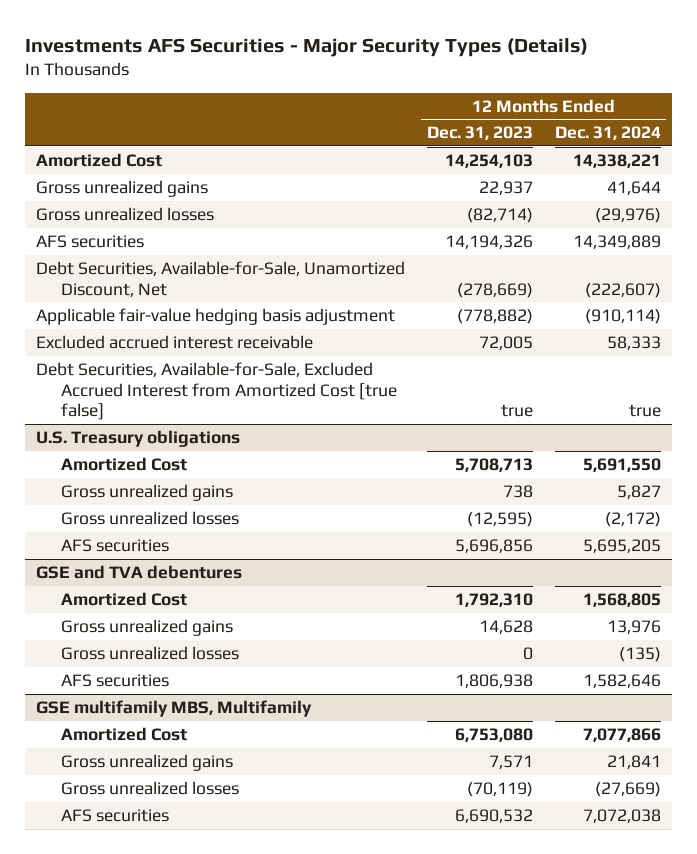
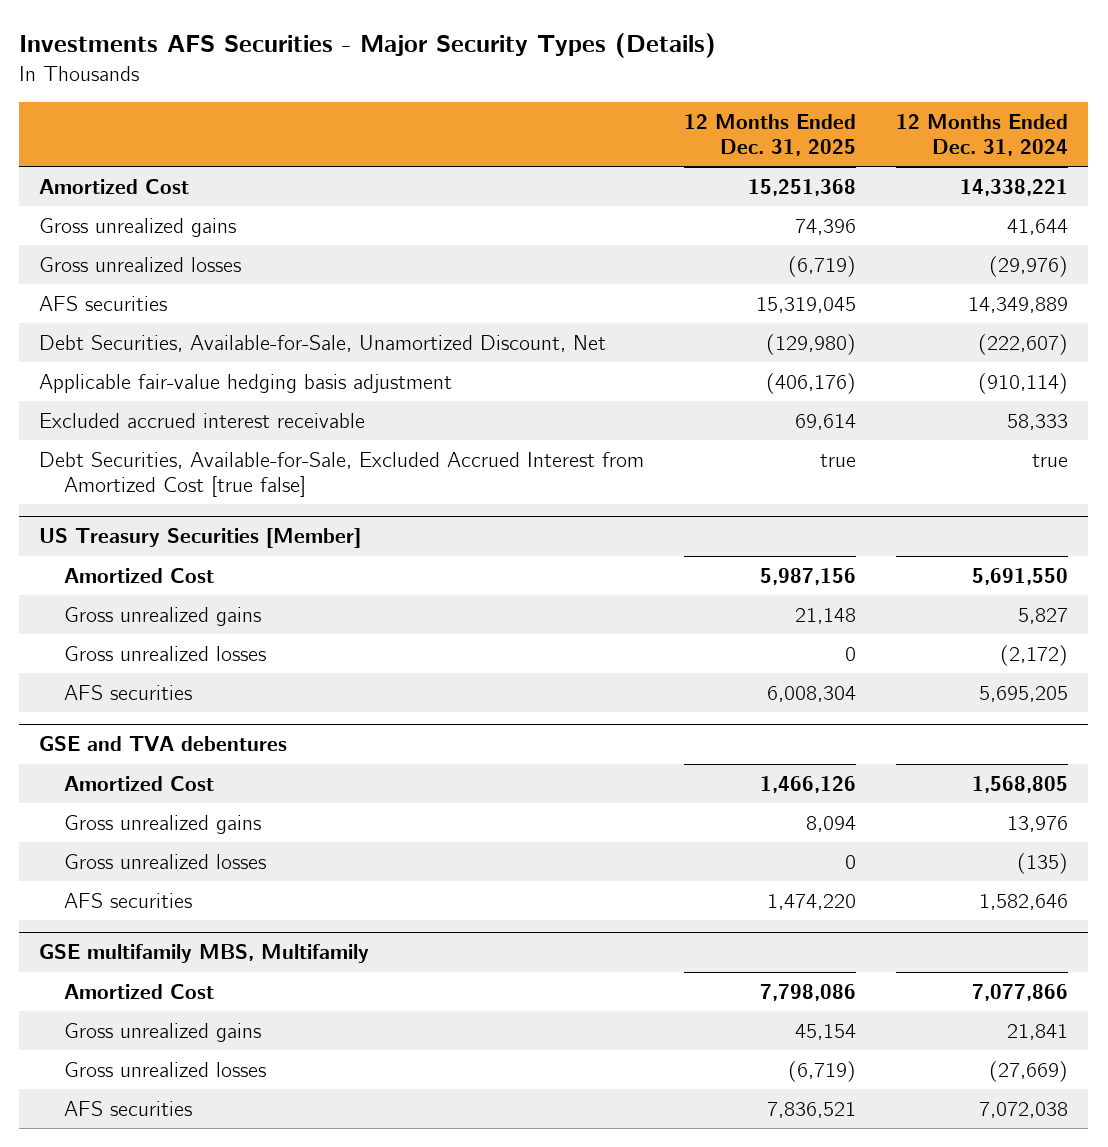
- | 12 Months Ended Dec. 31, 2023 | 12 Months Ended Dec. 31, 2024
+ | 12 Months Ended Dec. 31, 2025 | 12 Months Ended Dec. 31, 2024
- U.S. Treasury obligations
+ US Treasury Securities [Member]

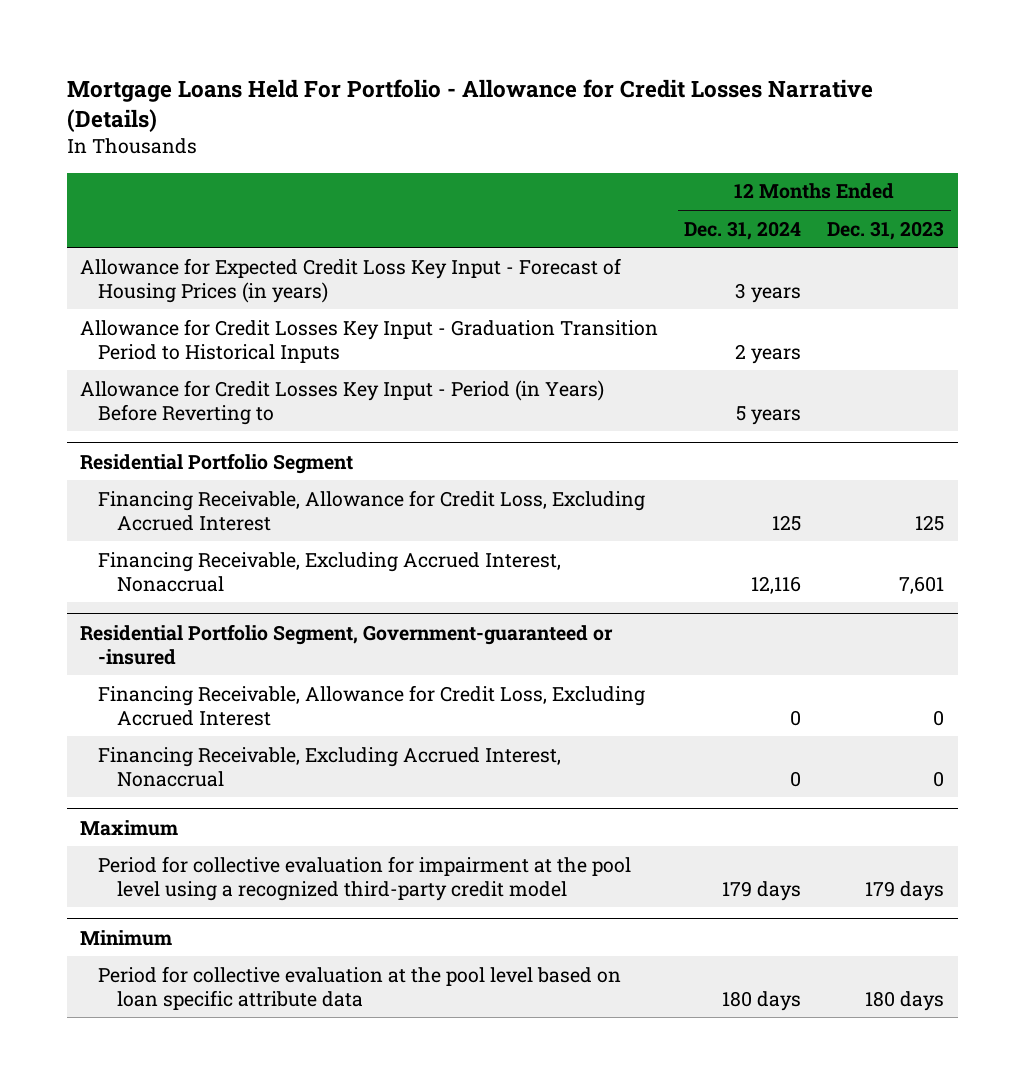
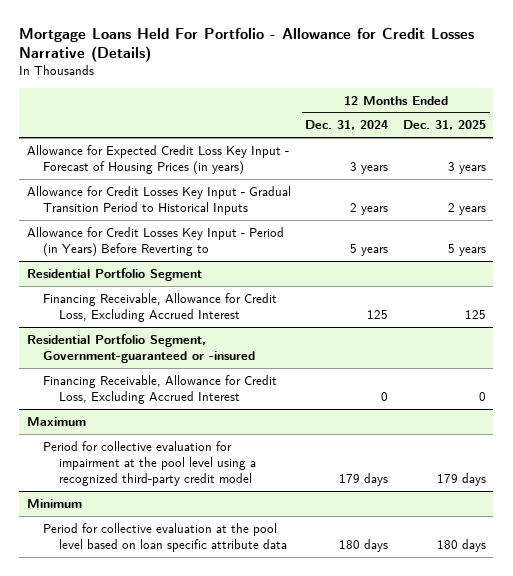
- | 12 Months Ended Dec. 31, 2024 | 12 Months Ended Dec. 31, 2023
+ | 12 Months Ended Dec. 31, 2024 | 12 Months Ended Dec. 31, 2025
- Allowance for Credit Losses Key Input - Graduation Transition Period to Historical Inputs | 2 years |
+ Allowance for Credit Losses Key Input - Gradual Transition Period to Historical Inputs | 2 years | 2 years
@ Residential Portfolio Segment
- Financing Receivable, Excluding Accrued Interest, Nonaccrual | 12,116 | 7,601
@ Residential Portfolio Segment, Government-guaranteed or -insured
- Financing Receivable, Excluding Accrued Interest, Nonaccrual | 0 | 0

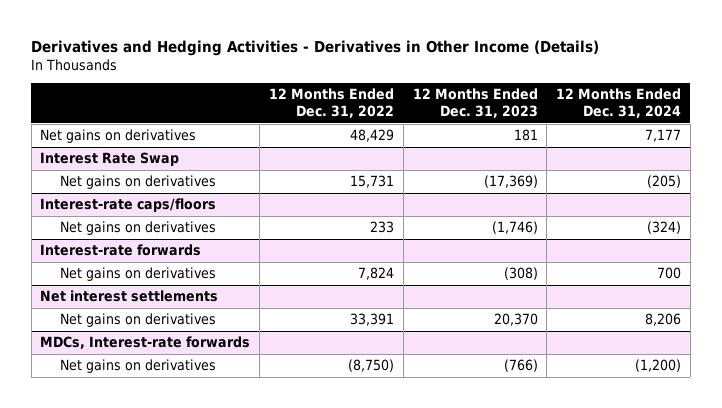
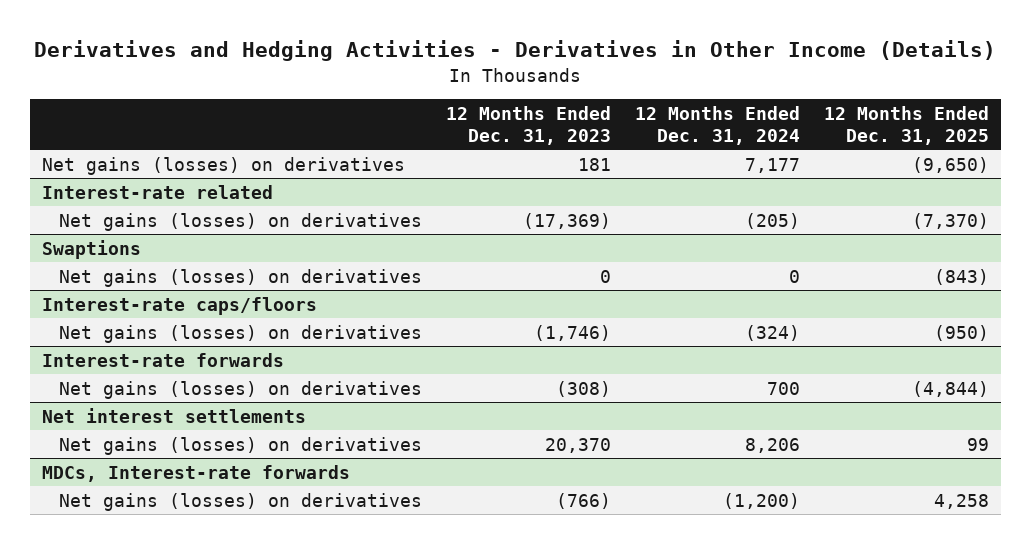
- | 12 Months Ended Dec. 31, 2022 | 12 Months Ended Dec. 31, 2023 | 12 Months Ended Dec. 31, 2024
+ | 12 Months Ended Dec. 31, 2023 | 12 Months Ended Dec. 31, 2024 | 12 Months Ended Dec. 31, 2025
- Net gains on derivatives | 48,429 | 181 | 7,177
- Interest Rate Swap
- Net gains on derivatives | 15,731 | (17,369) | (205)
+ Net gains (losses) on derivatives | 181 | 7,177 | (9,650)
+ Interest-rate related
+ Net gains (losses) on derivatives | (17,369) | (205) | (7,370)
+ Swaptions
+ Net gains (losses) on derivatives | 0 | 0 | (843)
@ Interest-rate caps/floors
- Net gains on derivatives | 233 | (1,746) | (324)
+ Net gains (losses) on derivatives | (1,746) | (324) | (950)
@ Interest-rate forwards
- Net gains on derivatives | 7,824 | (308) | 700
+ Net gains (losses) on derivatives | (308) | 700 | (4,844)
@ Net interest settlements
- Net gains on derivatives | 33,391 | 20,370 | 8,206
+ Net gains (losses) on derivatives | 20,370 | 8,206 | 99
@ MDCs, Interest-rate forwards
- Net gains on derivatives | (8,750) | (766) | (1,200)
+ Net gains (losses) on derivatives | (766) | (1,200) | 4,258

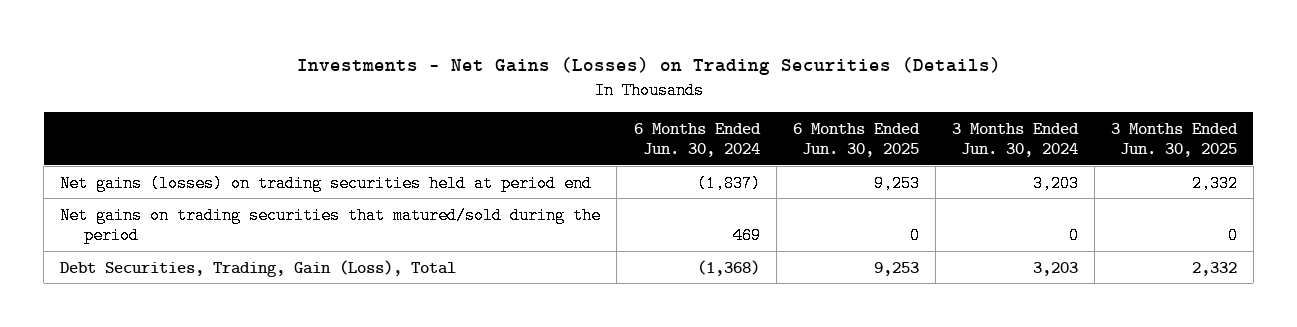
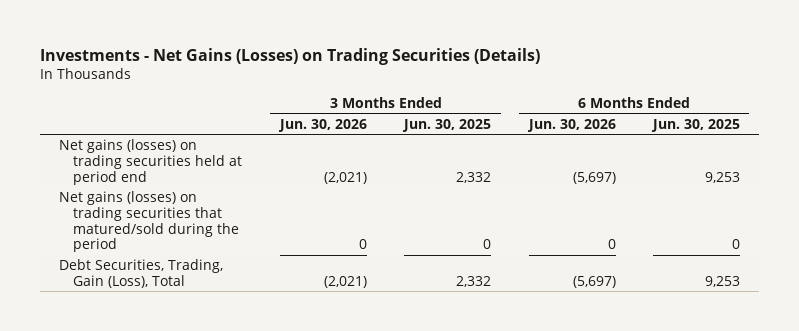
- | 6 Months Ended Jun. 30, 2024 | 6 Months Ended Jun. 30, 2025 | 3 Months Ended Jun. 30, 2024 | 3 Months Ended Jun. 30, 2025
+ | 3 Months Ended Jun. 30, 2026 | 3 Months Ended Jun. 30, 2025 | 6 Months Ended Jun. 30, 2026 | 6 Months Ended Jun. 30, 2025
- Net gains on trading securities that matured/sold during the period | 469 | 0 | 0 | 0
+ Net gains (losses) on trading securities that matured/sold during the period | 0 | 0 | 0 | 0

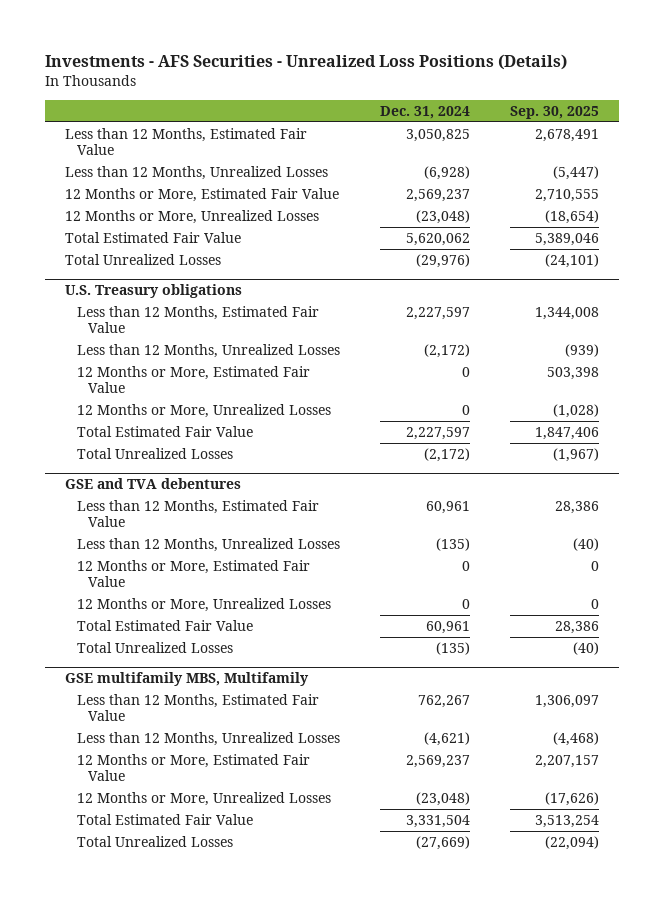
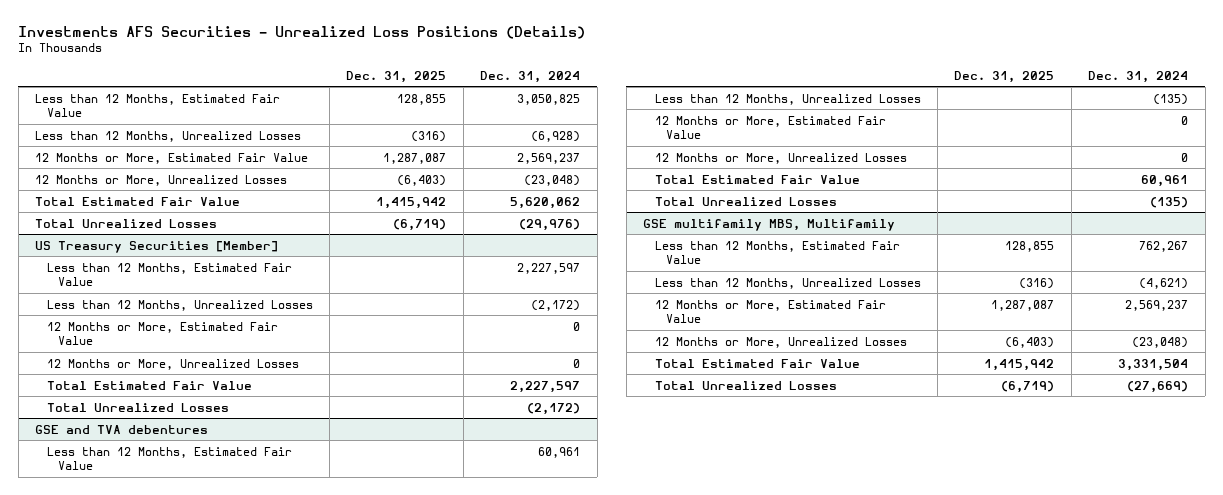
- Investments - AFS Securities - Unrealized Loss Positions (Details)
+ Investments AFS Securities - Unrealized Loss Positions (Details)
- | Dec. 31, 2024 | Sep. 30, 2025
+ | Dec. 31, 2025 | Dec. 31, 2024
- U.S. Treasury obligations
+ US Treasury Securities [Member]

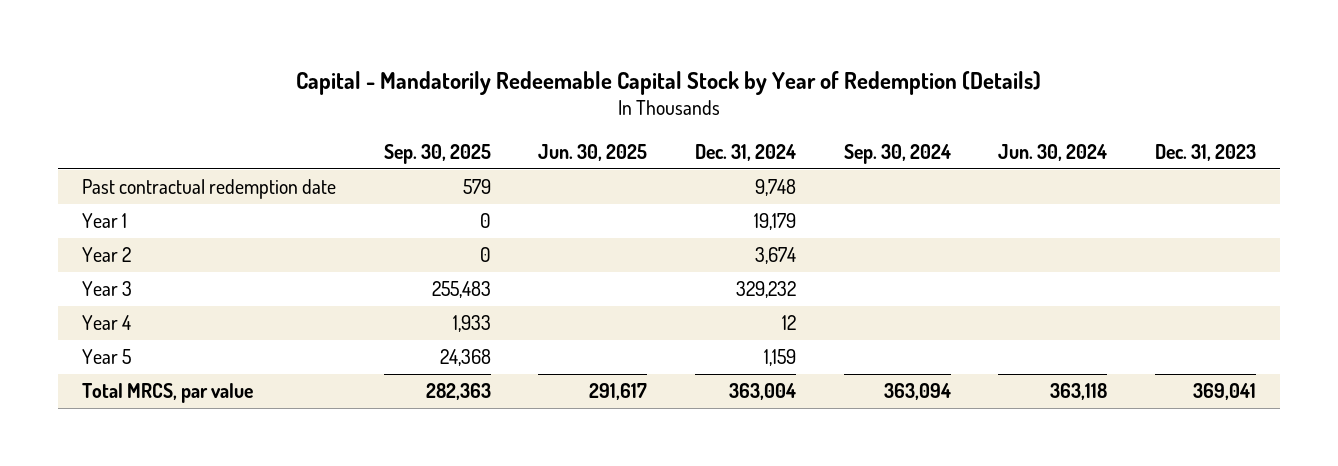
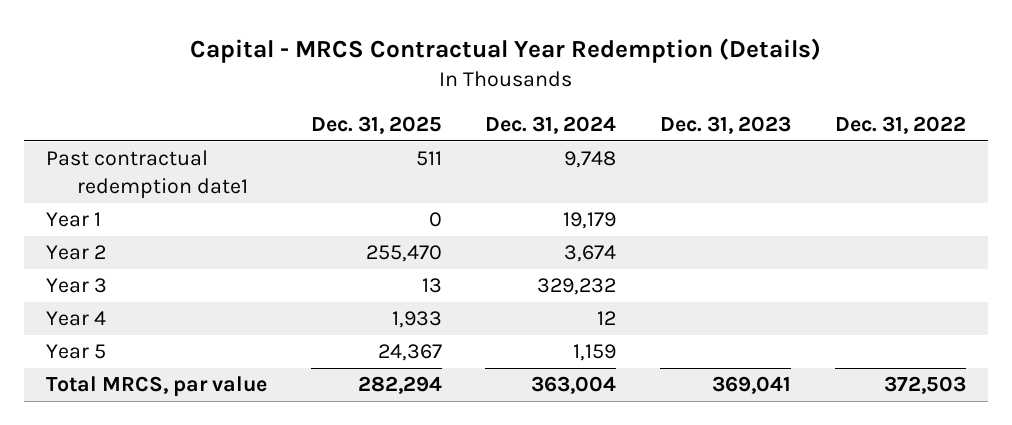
- Capital - Mandatorily Redeemable Capital Stock by Year of Redemption (Details)
+ Capital - MRCS Contractual Year Redemption (Details)
- | Sep. 30, 2025 | Jun. 30, 2025 | Dec. 31, 2024 | Sep. 30, 2024 | Jun. 30, 2024 | Dec. 31, 2023
+ | Dec. 31, 2025 | Dec. 31, 2024 | Dec. 31, 2023 | Dec. 31, 2022
- Past contractual redemption date | 579 | | 9,748 | | |
+ Past contractual redemption date1 | 511 | 9,748 | |

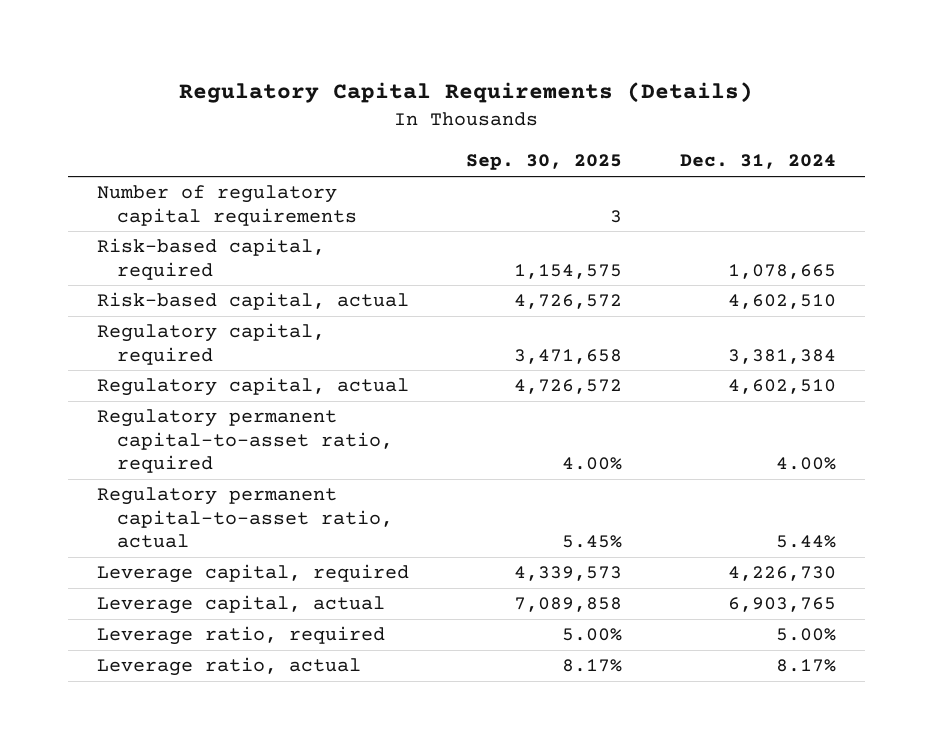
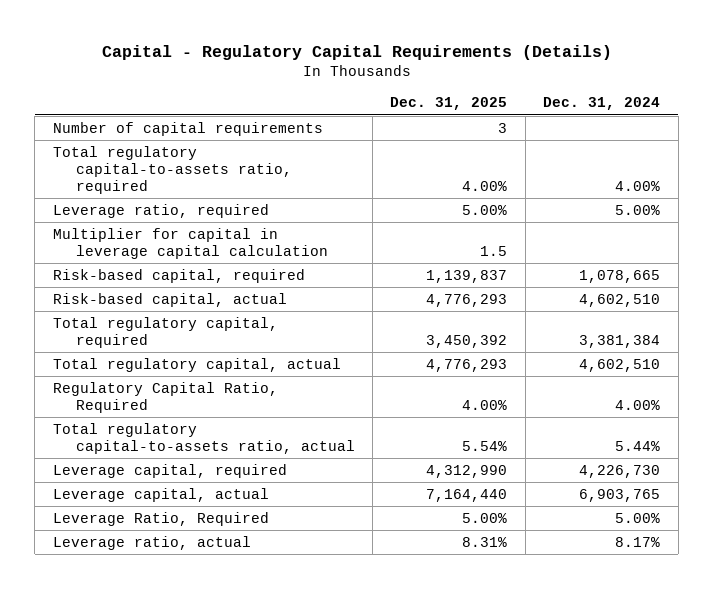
- Regulatory Capital Requirements (Details)
+ Capital - Regulatory Capital Requirements (Details)
- | Sep. 30, 2025 | Dec. 31, 2024
+ | Dec. 31, 2025 | Dec. 31, 2024
- Number of regulatory capital requirements | 3 |
+ Number of capital requirements | 3 |
+ Total regulatory capital-to-assets ratio, required | 4.00% | 4.00%
moved up: Leverage ratio, required | 5.00% | 5.00%
+ Multiplier for capital in leverage capital calculation | 1.5 |
- Regulatory capital, required | 3,471,658 | 3,381,384
- Regulatory capital, actual | 4,726,572 | 4,602,510
- Regulatory permanent capital-to-asset ratio, required | 4.00% | 4.00%
- Regulatory permanent capital-to-asset ratio, actual | 5.45% | 5.44%
+ Total regulatory capital, required | 3,450,392 | 3,381,384
+ Total regulatory capital, actual | 4,776,293 | 4,602,510
+ Regulatory Capital Ratio, Required | 4.00% | 4.00%
+ Total regulatory capital-to-assets ratio, actual | 5.54% | 5.44%
+ Leverage Ratio, Required | 5.00% | 5.00%

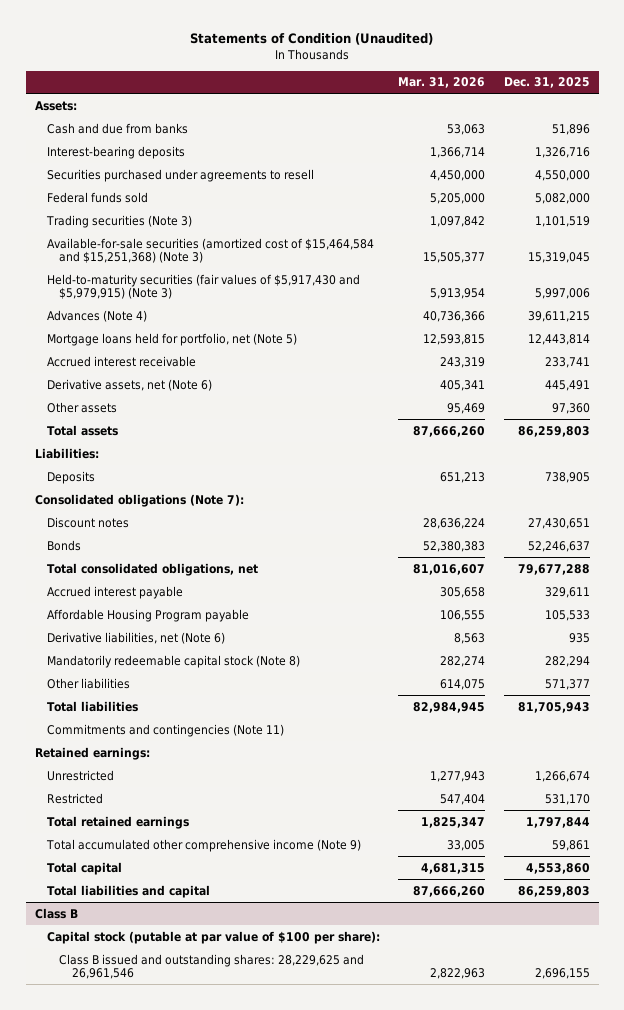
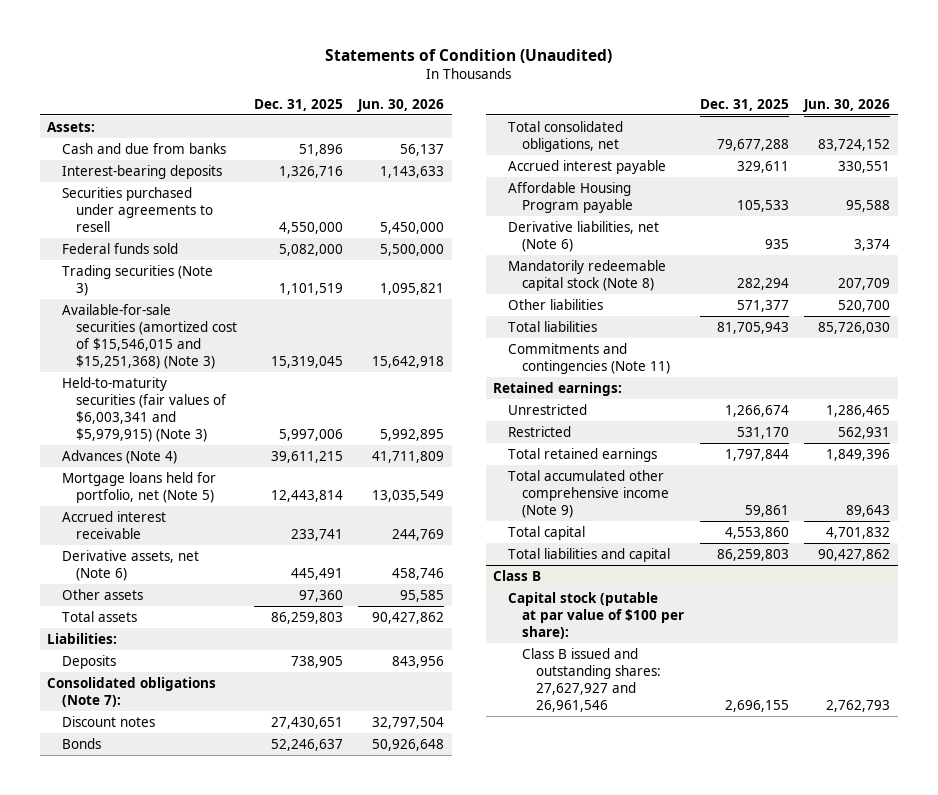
- | Mar. 31, 2026 | Dec. 31, 2025
+ | Dec. 31, 2025 | Jun. 30, 2026
- Available-for-sale securities (amortized cost of $15,464,584 and $15,251,368) (Note 3) | 15,505,377 | 15,319,045
- Held-to-maturity securities (fair values of $5,917,430 and $5,979,915) (Note 3) | 5,913,954 | 5,997,006
+ Available-for-sale securities (amortized cost of $15,546,015 and $15,251,368) (Note 3) | 15,319,045 | 15,642,918
+ Held-to-maturity securities (fair values of $6,003,341 and $5,979,915) (Note 3) | 5,997,006 | 5,992,895
@ Class B
- Class B issued and outstanding shares: 28,229,625 and 26,961,546 | 2,822,963 | 2,696,155
+ Class B issued and outstanding shares: 27,627,927 and 26,961,546 | 2,696,155 | 2,762,793

